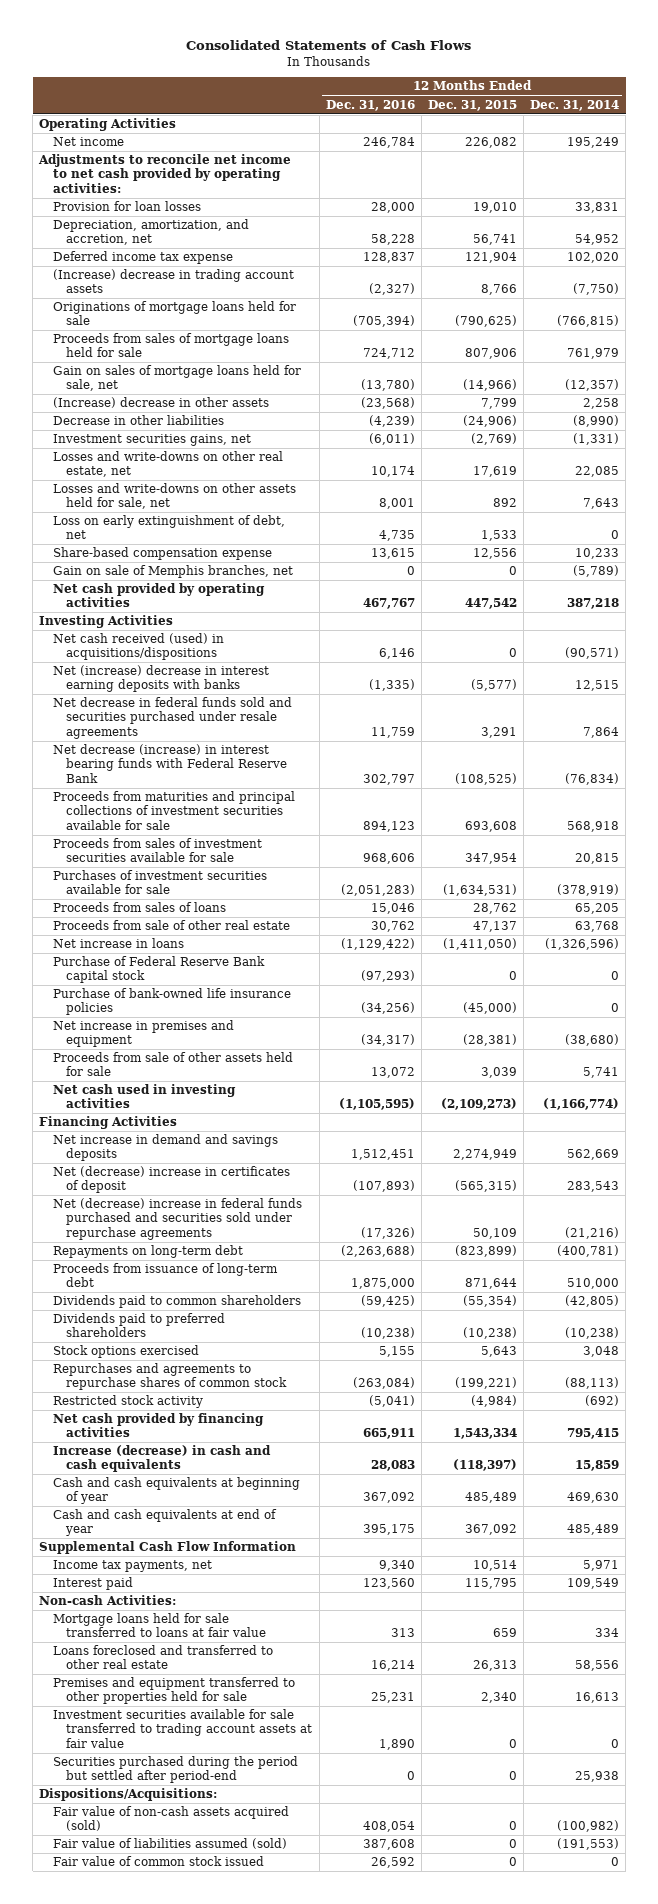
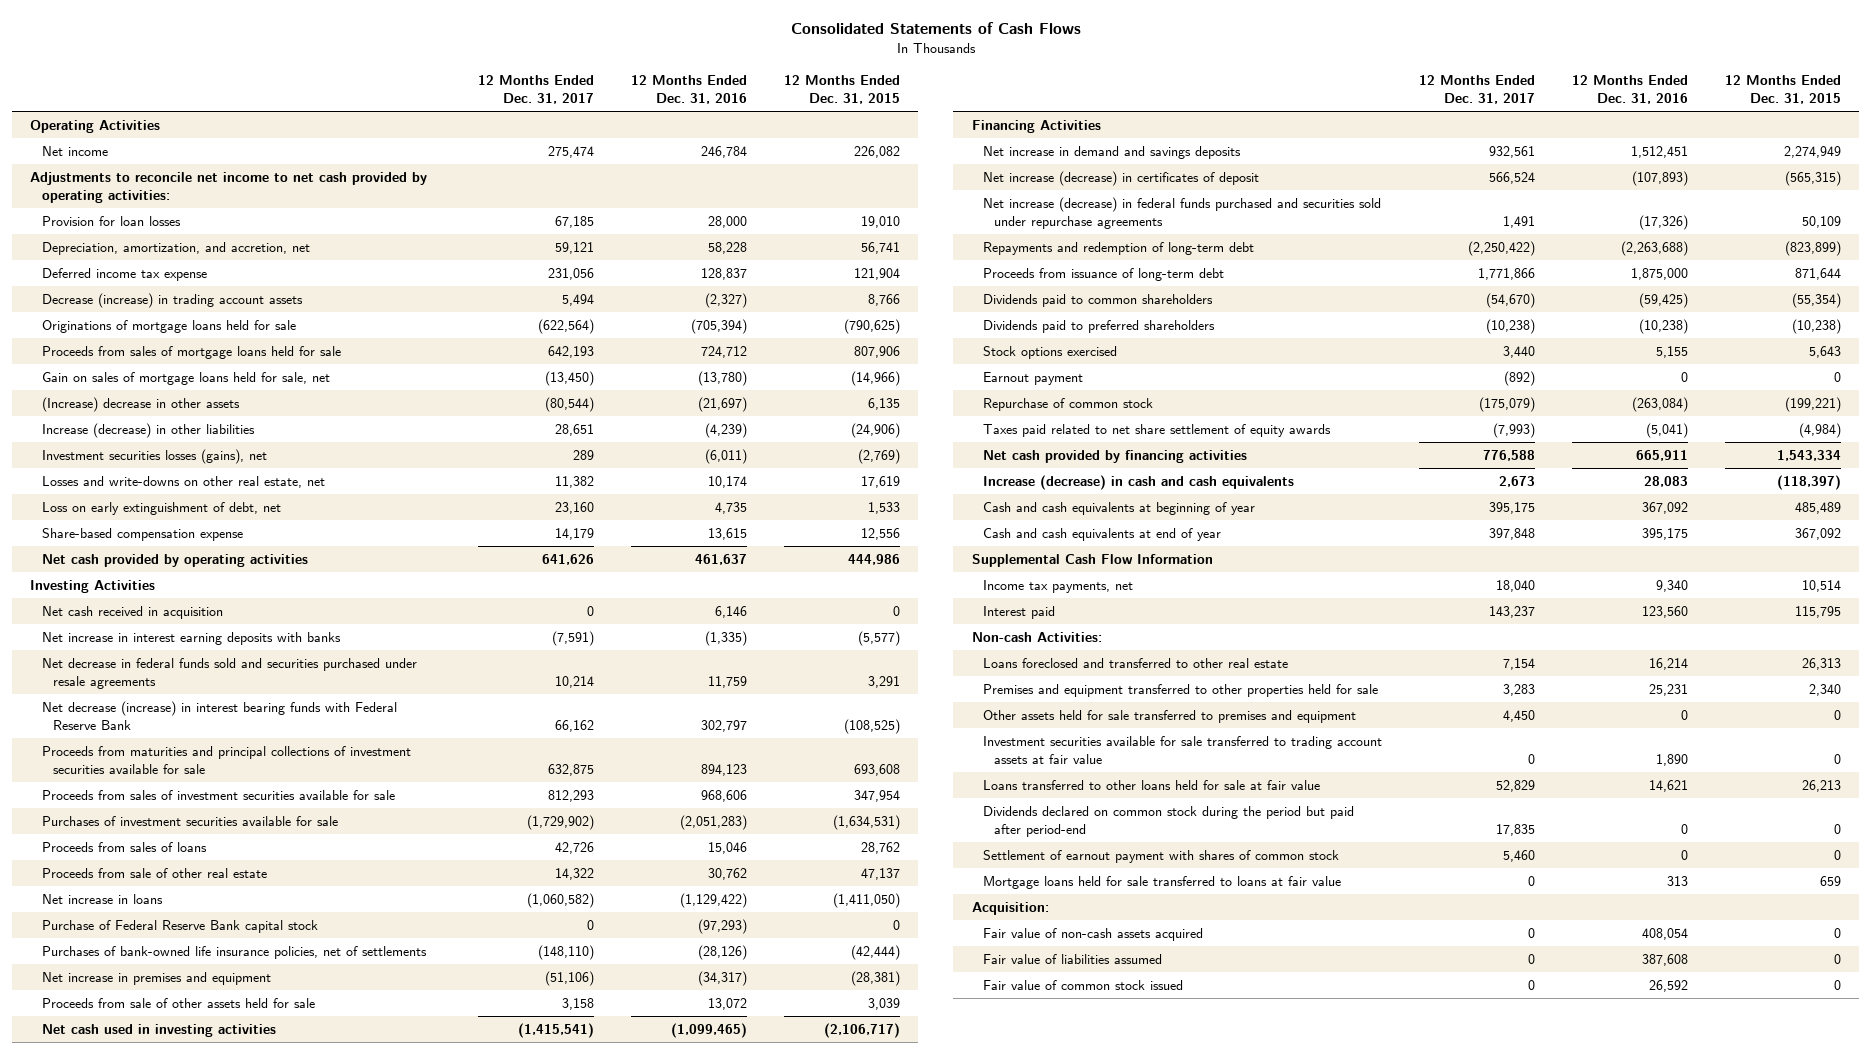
- | 12 Months Ended Dec. 31, 2016 | 12 Months Ended Dec. 31, 2015 | 12 Months Ended Dec. 31, 2014
+ | 12 Months Ended Dec. 31, 2017 | 12 Months Ended Dec. 31, 2016 | 12 Months Ended Dec. 31, 2015
- (Increase) decrease in trading account assets | (2,327) | 8,766 | (7,750)
+ Decrease (increase) in trading account assets | 5,494 | (2,327) | 8,766
- (Increase) decrease in other assets | (23,568) | 7,799 | 2,258
- Decrease in other liabilities | (4,239) | (24,906) | (8,990)
- Investment securities gains, net | (6,011) | (2,769) | (1,331)
+ (Increase) decrease in other assets | (80,544) | (21,697) | 6,135
+ Increase (decrease) in other liabilities | 28,651 | (4,239) | (24,906)
+ Investment securities losses (gains), net | 289 | (6,011) | (2,769)
- Losses and write-downs on other assets held for sale, net | 8,001 | 892 | 7,643
- Gain on sale of Memphis branches, net | 0 | 0 | (5,789)
- Net cash provided by operating activities | 467,767 | 447,542 | 387,218
+ Net cash provided by operating activities | 641,626 | 461,637 | 444,986
- Net cash received (used) in acquisitions/dispositions | 6,146 | 0 | (90,571)
- Net (increase) decrease in interest earning deposits with banks | (1,335) | (5,577) | 12,515
+ Net cash received in acquisition | 0 | 6,146 | 0
+ Net increase in interest earning deposits with banks | (7,591) | (1,335) | (5,577)
- Purchase of bank-owned life insurance policies | (34,256) | (45,000) | 0
+ Purchases of bank-owned life insurance policies, net of settlements | (148,110) | (28,126) | (42,444)
- Net cash used in investing activities | (1,105,595) | (2,109,273) | (1,166,774)
+ Net cash used in investing activities | (1,415,541) | (1,099,465) | (2,106,717)
- Net (decrease) increase in certificates of deposit | (107,893) | (565,315) | 283,543
- Net (decrease) increase in federal funds purchased and securities sold under repurchase agreements | (17,326) | 50,109 | (21,216)
- Repayments on long-term debt | (2,263,688) | (823,899) | (400,781)
+ Net increase (decrease) in certificates of deposit | 566,524 | (107,893) | (565,315)
+ Net increase (decrease) in federal funds purchased and securities sold under repurchase agreements | 1,491 | (17,326) | 50,109
+ Repayments and redemption of long-term debt | (2,250,422) | (2,263,688) | (823,899)
- Repurchases and agreements to repurchase shares of common stock | (263,084) | (199,221) | (88,113)
- Restricted stock activity | (5,041) | (4,984) | (692)
+ Earnout payment | (892) | 0 | 0
+ Repurchase of common stock | (175,079) | (263,084) | (199,221)
+ Taxes paid related to net share settlement of equity awards | (7,993) | (5,041) | (4,984)
+ Other assets held for sale transferred to premises and equipment | 4,450 | 0 | 0
- Securities purchased during the period but settled after period-end | 0 | 0 | 25,938
- Dispositions/Acquisitions:
- Fair value of non-cash assets acquired (sold) | 408,054 | 0 | (100,982)
- Fair value of liabilities assumed (sold) | 387,608 | 0 | (191,553)
+ Loans transferred to other loans held for sale at fair value | 52,829 | 14,621 | 26,213
+ Dividends declared on common stock during the period but paid after period-end | 17,835 | 0 | 0
+ Settlement of earnout payment with shares of common stock | 5,460 | 0 | 0
moved down: Mortgage loans held for sale transferred to loans at fair value | 0 | 313 | 659
+ Acquisition:
+ Fair value of non-cash assets acquired | 0 | 408,054 | 0
+ Fair value of liabilities assumed | 0 | 387,608 | 0

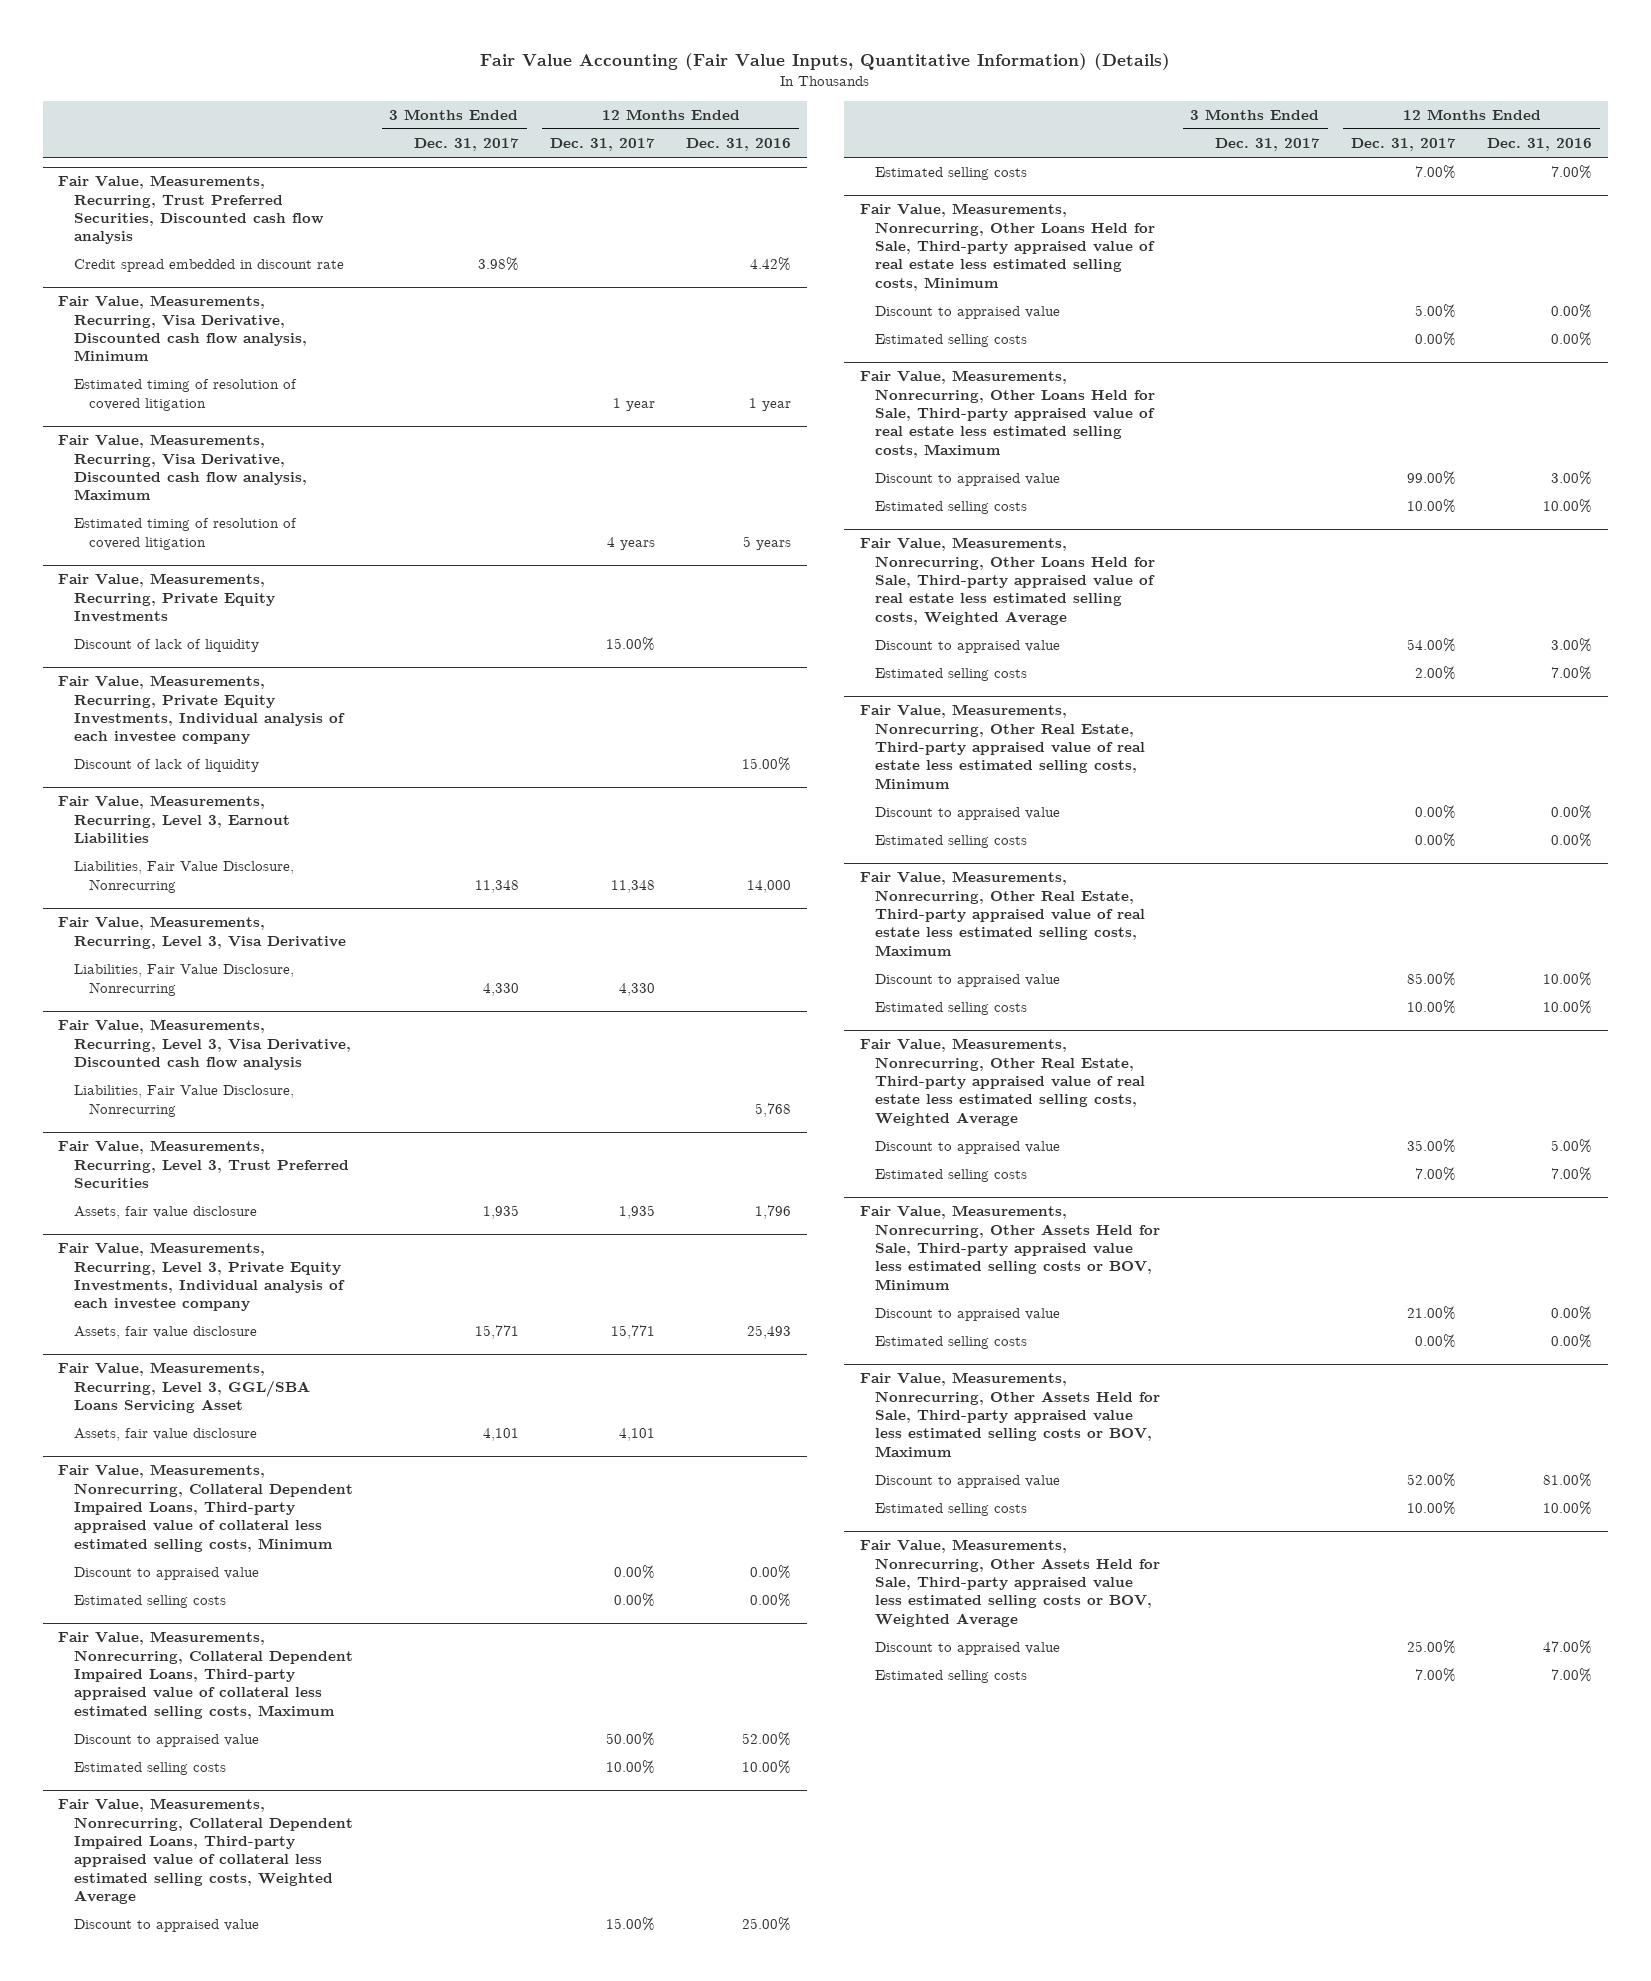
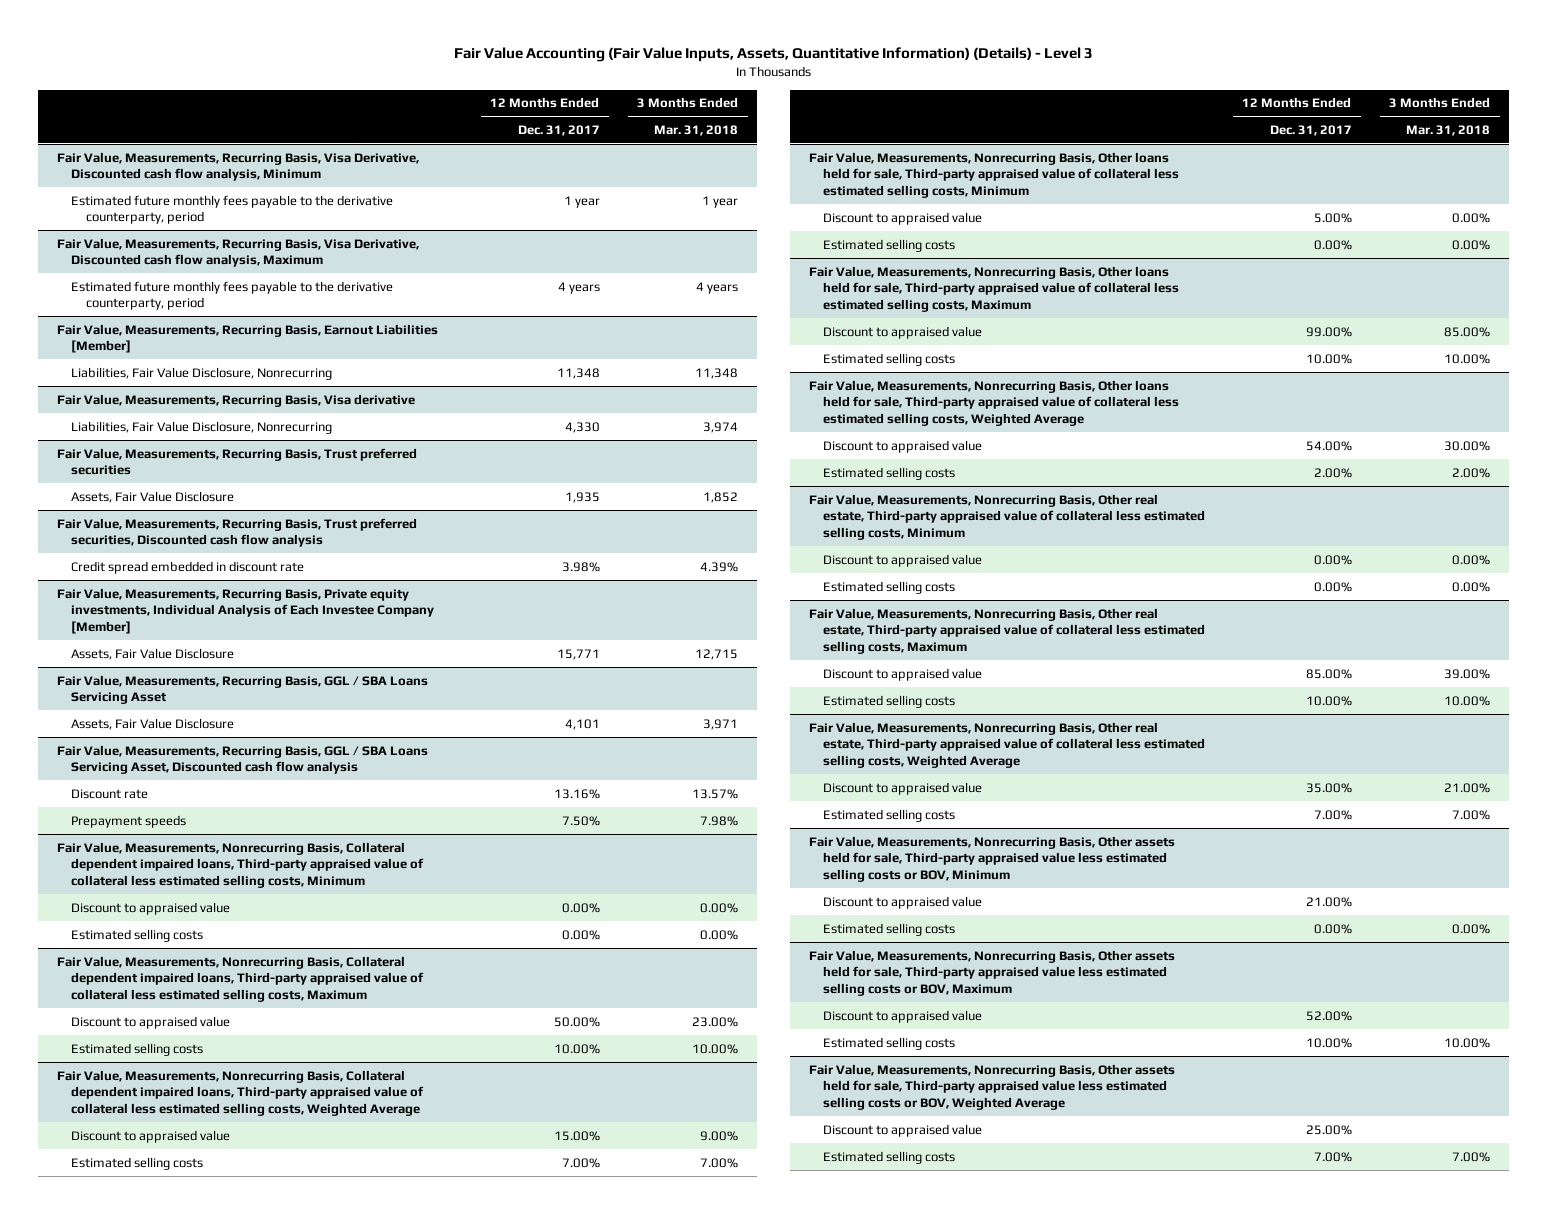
- Fair Value Accounting (Fair Value Inputs, Quantitative Information) (Details)
+ Fair Value Accounting (Fair Value Inputs, Assets, Quantitative Information) (Details) - Level 3
- | 3 Months Ended Dec. 31, 2017 | 12 Months Ended Dec. 31, 2017 | 12 Months Ended Dec. 31, 2016
+ | 12 Months Ended Dec. 31, 2017 | 3 Months Ended Mar. 31, 2018
- Fair Value, Measurements, Recurring, Trust Preferred Securities, Discounted cash flow analysis
- Credit spread embedded in discount rate | 3.98% | | 4.42%
- Fair Value, Measurements, Recurring, Visa Derivative, Discounted cash flow analysis, Minimum
- Estimated timing of resolution of covered litigation | | 1 year | 1 year
- Fair Value, Measurements, Recurring, Visa Derivative, Discounted cash flow analysis, Maximum
- Estimated timing of resolution of covered litigation | | 4 years | 5 years
- Fair Value, Measurements, Recurring, Private Equity Investments
- Discount of lack of liquidity | | 15.00% |
- Fair Value, Measurements, Recurring, Private Equity Investments, Individual analysis of each investee company
- Discount of lack of liquidity | | | 15.00%
- Fair Value, Measurements, Recurring, Level 3, Earnout Liabilities
+ Fair Value, Measurements, Recurring Basis, Visa Derivative, Discounted cash flow analysis, Minimum
+ Estimated future monthly fees payable to the derivative counterparty, period | 1 year | 1 year
+ Fair Value, Measurements, Recurring Basis, Visa Derivative, Discounted cash flow analysis, Maximum
+ Estimated future monthly fees payable to the derivative counterparty, period | 4 years | 4 years
+ Fair Value, Measurements, Recurring Basis, Earnout Liabilities [Member]
- Fair Value, Measurements, Recurring, Level 3, Visa Derivative
+ Fair Value, Measurements, Recurring Basis, Visa derivative
- Fair Value, Measurements, Recurring, Level 3, Visa Derivative, Discounted cash flow analysis
- Liabilities, Fair Value Disclosure, Nonrecurring | | | 5,768
- Fair Value, Measurements, Recurring, Level 3, Trust Preferred Securities
- Assets, fair value disclosure | 1,935 | 1,935 | 1,796
- Fair Value, Measurements, Recurring, Level 3, Private Equity Investments, Individual analysis of each investee company
- Assets, fair value disclosure | 15,771 | 15,771 | 25,493
- Fair Value, Measurements, Recurring, Level 3, GGL/SBA Loans Servicing Asset
- Assets, fair value disclosure | 4,101 | 4,101 |
- Fair Value, Measurements, Nonrecurring, Collateral Dependent Impaired Loans, Third-party appraised value of collateral less estimated selling costs, Minimum
+ Fair Value, Measurements, Recurring Basis, Trust preferred securities
+ Assets, Fair Value Disclosure | 1,935 | 1,852
+ Fair Value, Measurements, Recurring Basis, Trust preferred securities, Discounted cash flow analysis
+ Credit spread embedded in discount rate | 3.98% | 4.39%
+ Fair Value, Measurements, Recurring Basis, Private equity investments, Individual Analysis of Each Investee Company [Member]
+ Assets, Fair Value Disclosure | 15,771 | 12,715
+ Fair Value, Measurements, Recurring Basis, GGL / SBA Loans Servicing Asset
+ Assets, Fair Value Disclosure | 4,101 | 3,971
+ Fair Value, Measurements, Recurring Basis, GGL / SBA Loans Servicing Asset, Discounted cash flow analysis
+ Discount rate | 13.16% | 13.57%
+ Prepayment speeds | 7.50% | 7.98%
+ Fair Value, Measurements, Nonrecurring Basis, Collateral dependent impaired loans, Third-party appraised value of collateral less estimated selling costs, Minimum
- Fair Value, Measurements, Nonrecurring, Collateral Dependent Impaired Loans, Third-party appraised value of collateral less estimated selling costs, Maximum
+ Fair Value, Measurements, Nonrecurring Basis, Collateral dependent impaired loans, Third-party appraised value of collateral less estimated selling costs, Maximum
- Fair Value, Measurements, Nonrecurring, Collateral Dependent Impaired Loans, Third-party appraised value of collateral less estimated selling costs, Weighted Average
+ Fair Value, Measurements, Nonrecurring Basis, Collateral dependent impaired loans, Third-party appraised value of collateral less estimated selling costs, Weighted Average
- Fair Value, Measurements, Nonrecurring, Other Loans Held for Sale, Third-party appraised value of real estate less estimated selling costs, Minimum
+ Fair Value, Measurements, Nonrecurring Basis, Other loans held for sale, Third-party appraised value of collateral less estimated selling costs, Minimum
- Fair Value, Measurements, Nonrecurring, Other Loans Held for Sale, Third-party appraised value of real estate less estimated selling costs, Maximum
+ Fair Value, Measurements, Nonrecurring Basis, Other loans held for sale, Third-party appraised value of collateral less estimated selling costs, Maximum
- Fair Value, Measurements, Nonrecurring, Other Loans Held for Sale, Third-party appraised value of real estate less estimated selling costs, Weighted Average
+ Fair Value, Measurements, Nonrecurring Basis, Other loans held for sale, Third-party appraised value of collateral less estimated selling costs, Weighted Average
- Fair Value, Measurements, Nonrecurring, Other Real Estate, Third-party appraised value of real estate less estimated selling costs, Minimum
+ Fair Value, Measurements, Nonrecurring Basis, Other real estate, Third-party appraised value of collateral less estimated selling costs, Minimum
- Fair Value, Measurements, Nonrecurring, Other Real Estate, Third-party appraised value of real estate less estimated selling costs, Maximum
+ Fair Value, Measurements, Nonrecurring Basis, Other real estate, Third-party appraised value of collateral less estimated selling costs, Maximum
- Fair Value, Measurements, Nonrecurring, Other Real Estate, Third-party appraised value of real estate less estimated selling costs, Weighted Average
+ Fair Value, Measurements, Nonrecurring Basis, Other real estate, Third-party appraised value of collateral less estimated selling costs, Weighted Average
- Fair Value, Measurements, Nonrecurring, Other Assets Held for Sale, Third-party appraised value less estimated selling costs or BOV, Minimum
+ Fair Value, Measurements, Nonrecurring Basis, Other assets held for sale, Third-party appraised value less estimated selling costs or BOV, Minimum
- Fair Value, Measurements, Nonrecurring, Other Assets Held for Sale, Third-party appraised value less estimated selling costs or BOV, Maximum
+ Fair Value, Measurements, Nonrecurring Basis, Other assets held for sale, Third-party appraised value less estimated selling costs or BOV, Maximum
- Fair Value, Measurements, Nonrecurring, Other Assets Held for Sale, Third-party appraised value less estimated selling costs or BOV, Weighted Average
+ Fair Value, Measurements, Nonrecurring Basis, Other assets held for sale, Third-party appraised value less estimated selling costs or BOV, Weighted Average

